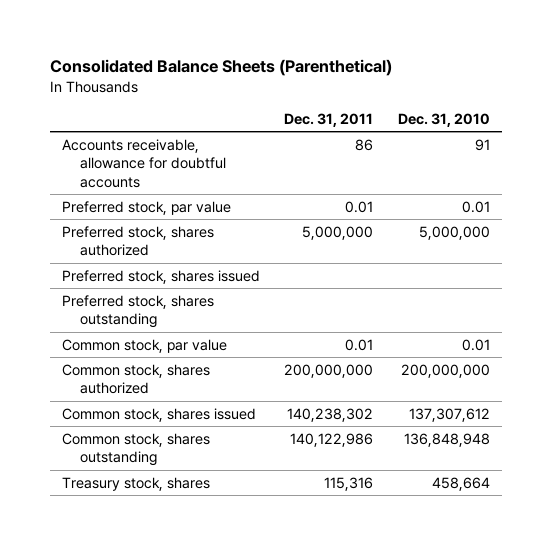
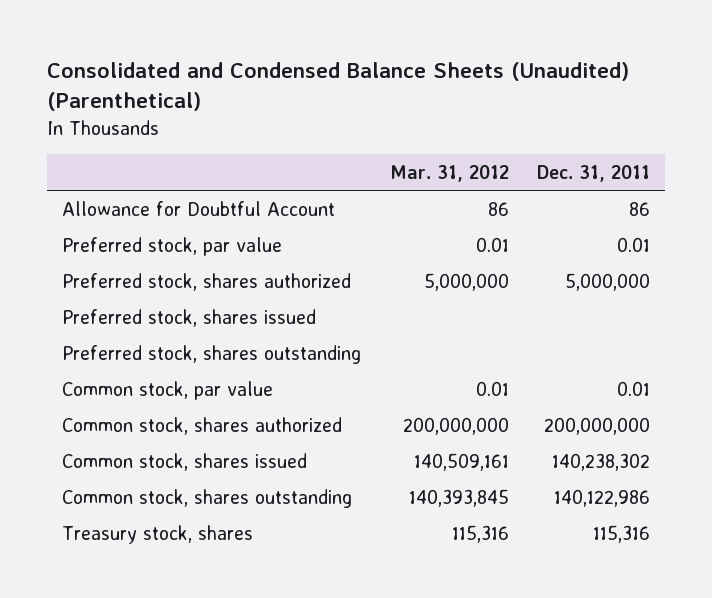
- Consolidated Balance Sheets (Parenthetical)
+ Consolidated and Condensed Balance Sheets (Unaudited) (Parenthetical)
- | Dec. 31, 2011 | Dec. 31, 2010
+ | Mar. 31, 2012 | Dec. 31, 2011
- Accounts receivable, allowance for doubtful accounts | 86 | 91
+ Allowance for Doubtful Account | 86 | 86

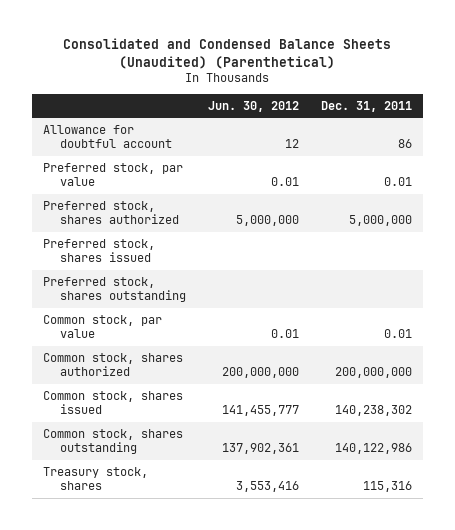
- | Mar. 31, 2012 | Dec. 31, 2011
+ | Jun. 30, 2012 | Dec. 31, 2011
- Allowance for Doubtful Account | 86 | 86
+ Allowance for doubtful account | 12 | 86

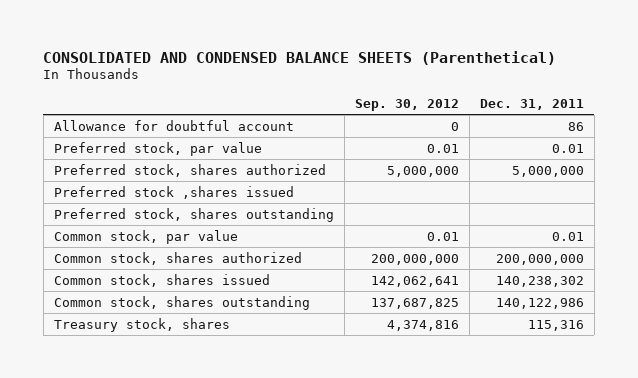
- Consolidated and Condensed Balance Sheets (Unaudited) (Parenthetical)
+ CONSOLIDATED AND CONDENSED BALANCE SHEETS (Parenthetical)
- | Jun. 30, 2012 | Dec. 31, 2011
+ | Sep. 30, 2012 | Dec. 31, 2011
- Preferred stock, shares issued
+ Preferred stock ,shares issued

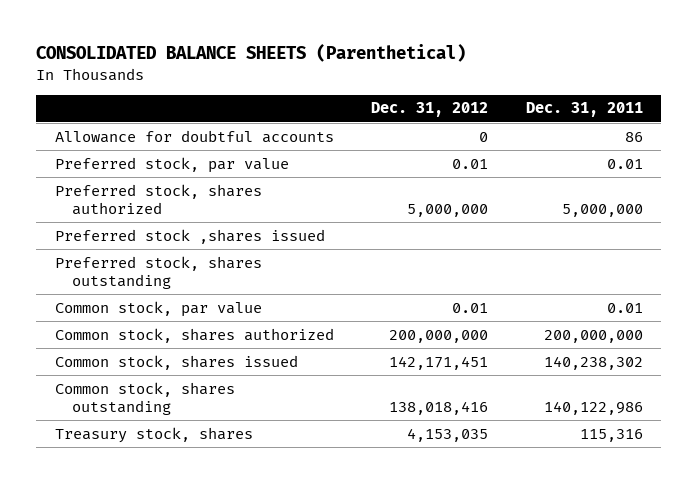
- CONSOLIDATED AND CONDENSED BALANCE SHEETS (Parenthetical)
+ CONSOLIDATED BALANCE SHEETS (Parenthetical)
- | Sep. 30, 2012 | Dec. 31, 2011
+ | Dec. 31, 2012 | Dec. 31, 2011
- Allowance for doubtful account | 0 | 86
+ Allowance for doubtful accounts | 0 | 86

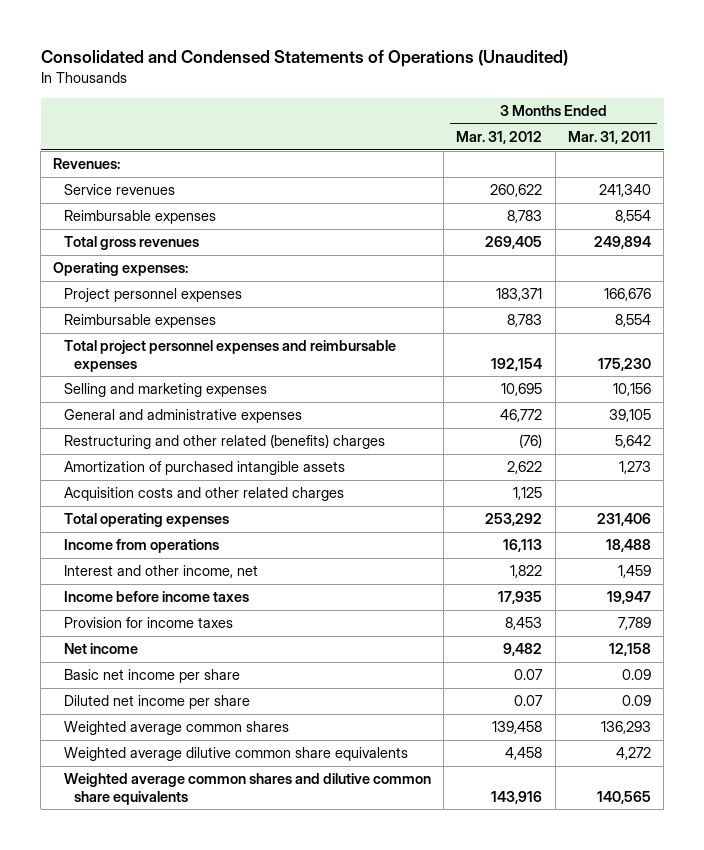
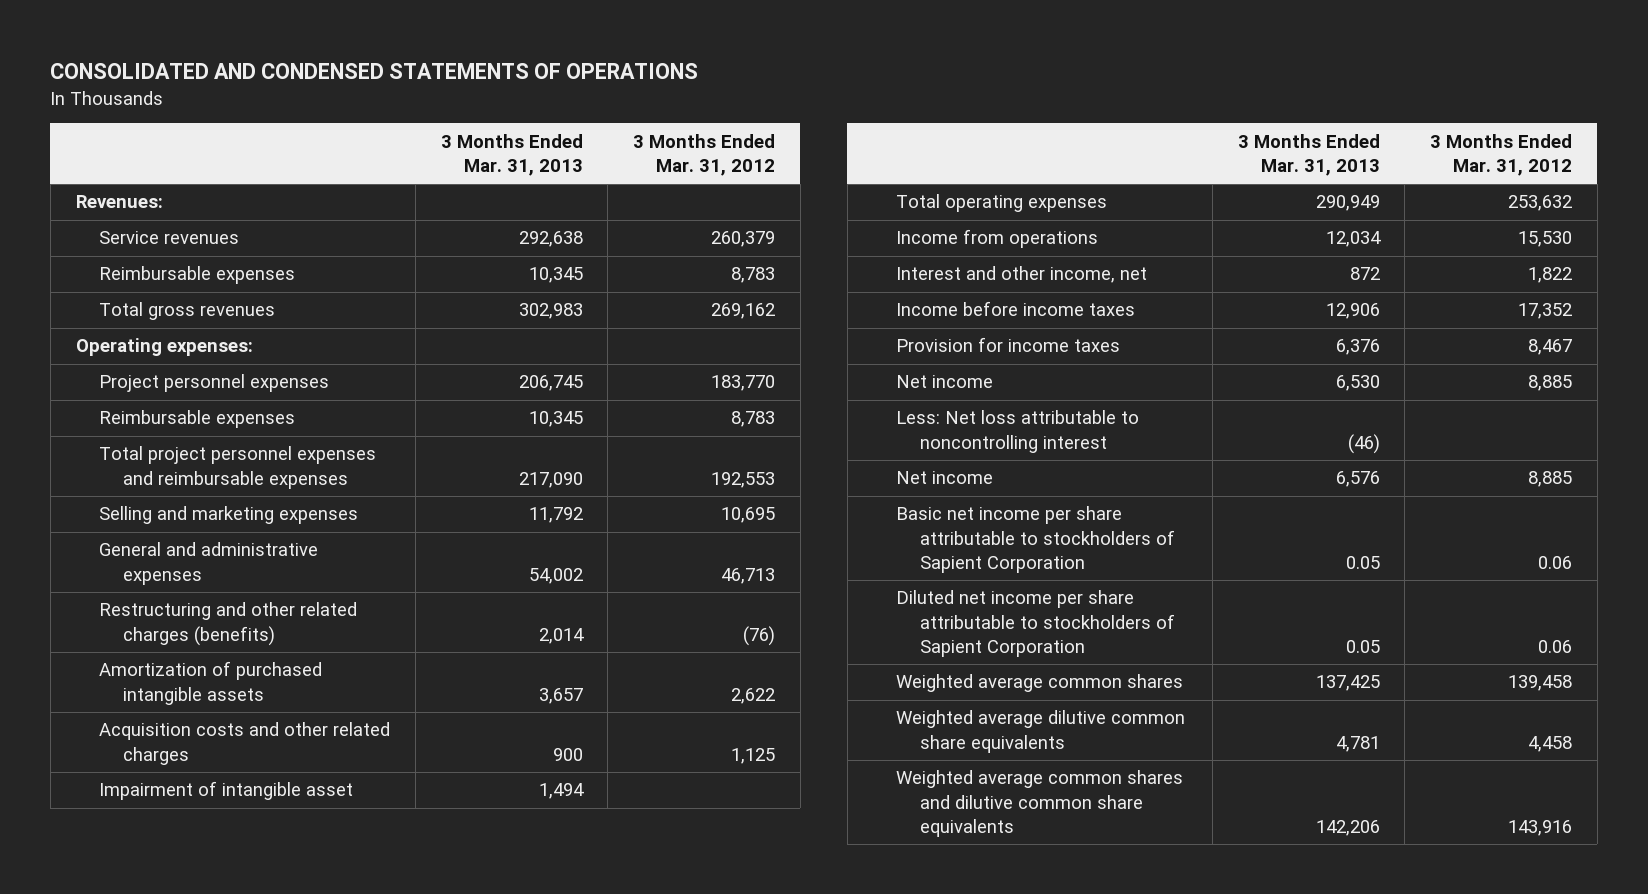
- Consolidated and Condensed Statements of Operations (Unaudited)
+ CONSOLIDATED AND CONDENSED STATEMENTS OF OPERATIONS
- | 3 Months Ended Mar. 31, 2012 | 3 Months Ended Mar. 31, 2011
+ | 3 Months Ended Mar. 31, 2013 | 3 Months Ended Mar. 31, 2012
- Service revenues | 260,622 | 241,340
+ Service revenues | 292,638 | 260,379
- Total gross revenues | 269,405 | 249,894
+ Total gross revenues | 302,983 | 269,162
- Project personnel expenses | 183,371 | 166,676
+ Project personnel expenses | 206,745 | 183,770
- Total project personnel expenses and reimbursable expenses | 192,154 | 175,230
+ Total project personnel expenses and reimbursable expenses | 217,090 | 192,553
- General and administrative expenses | 46,772 | 39,105
- Restructuring and other related (benefits) charges | (76) | 5,642
+ General and administrative expenses | 54,002 | 46,713
+ Restructuring and other related charges (benefits) | 2,014 | (76)
- Total operating expenses | 253,292 | 231,406
- Income from operations | 16,113 | 18,488
+ Impairment of intangible asset | 1,494 |
+ Total operating expenses | 290,949 | 253,632
+ Income from operations | 12,034 | 15,530
- Income before income taxes | 17,935 | 19,947
- Provision for income taxes | 8,453 | 7,789
- Net income | 9,482 | 12,158
- Basic net income per share | 0.07 | 0.09
- Diluted net income per share | 0.07 | 0.09
+ Income before income taxes | 12,906 | 17,352
+ Provision for income taxes | 6,376 | 8,467
+ Net income | 6,530 | 8,885
+ Less: Net loss attributable to noncontrolling interest | (46) |
+ Net income | 6,576 | 8,885
+ Basic net income per share attributable to stockholders of Sapient Corporation | 0.05 | 0.06
+ Diluted net income per share attributable to stockholders of Sapient Corporation | 0.05 | 0.06

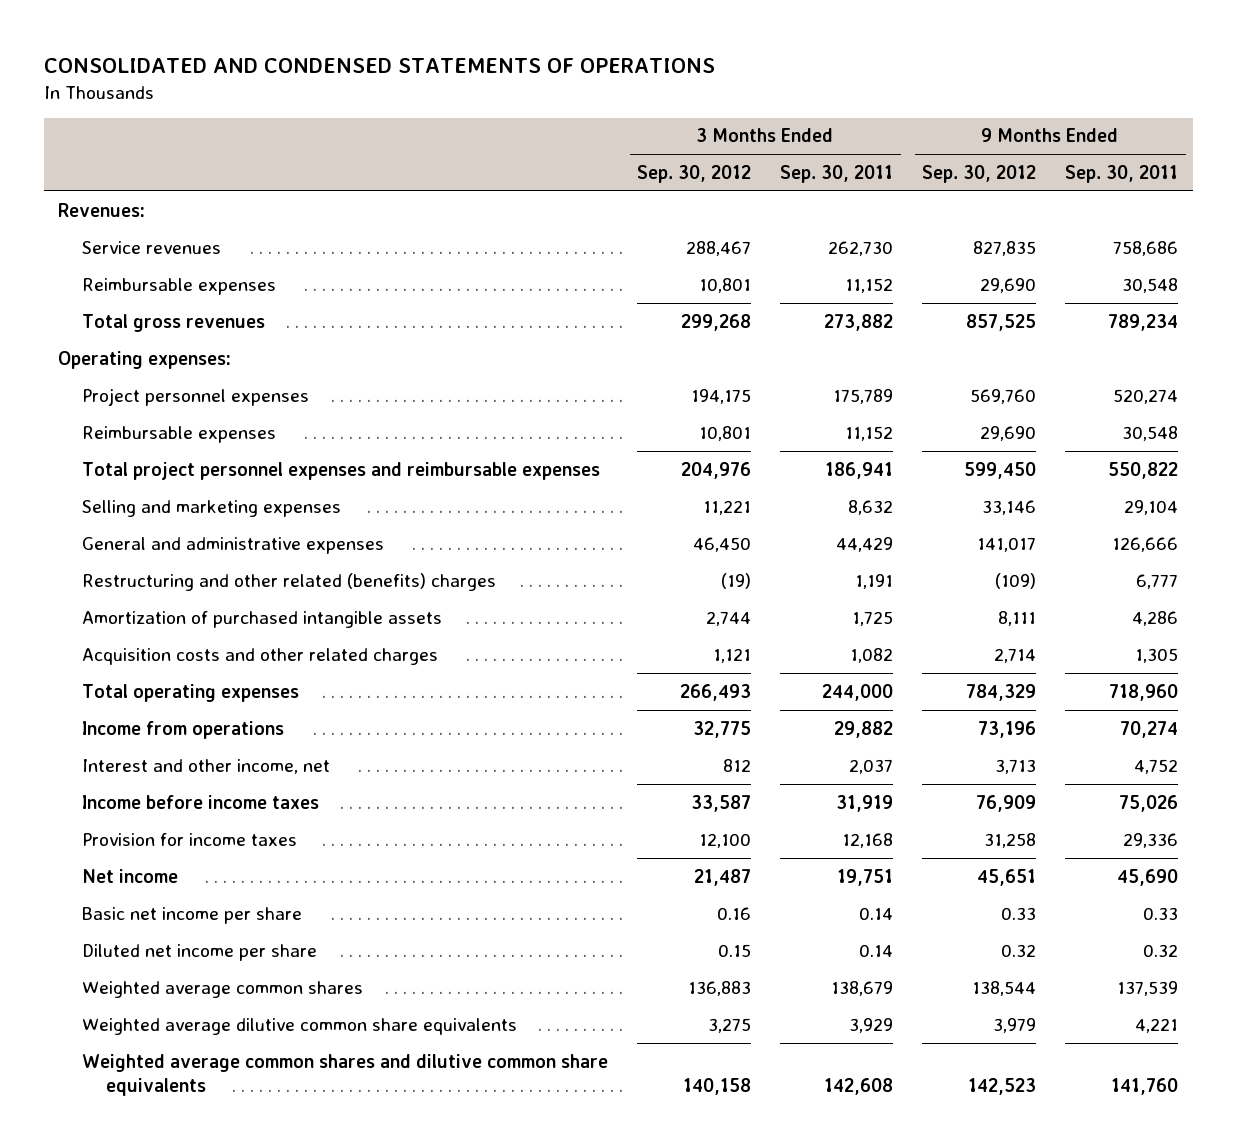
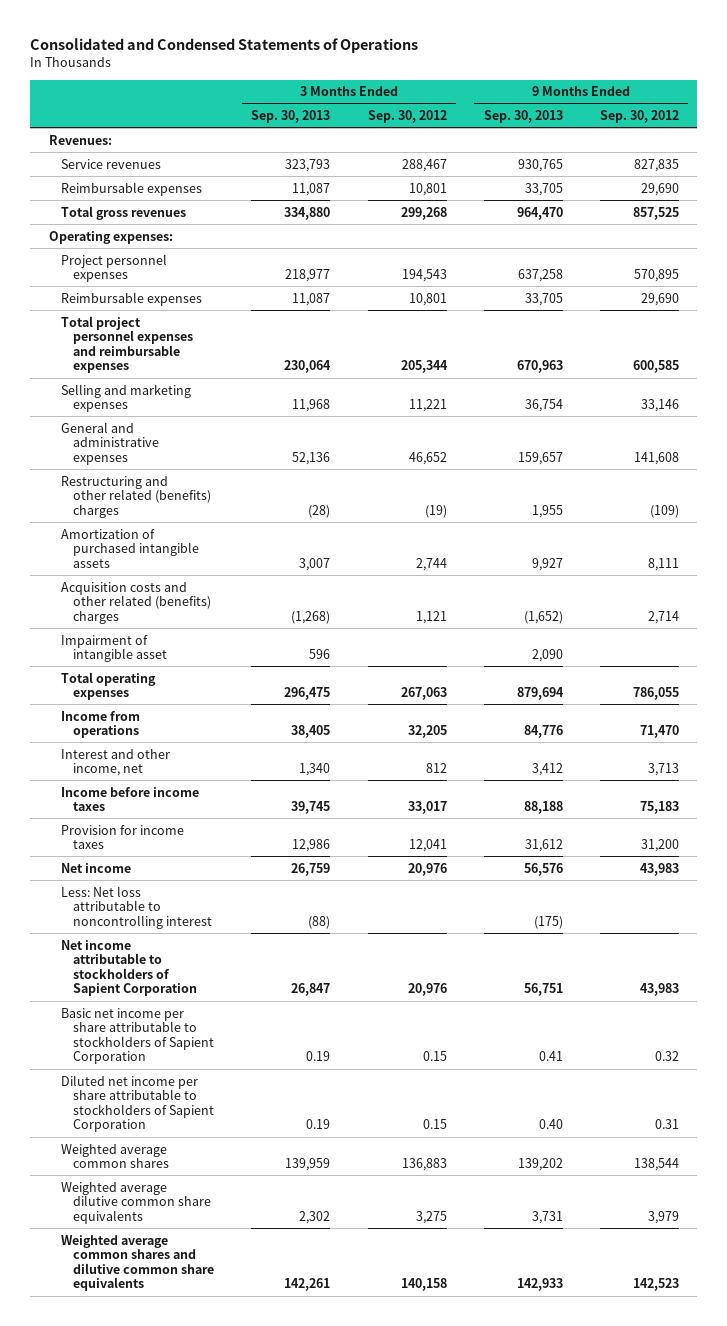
- CONSOLIDATED AND CONDENSED STATEMENTS OF OPERATIONS
+ Consolidated and Condensed Statements of Operations
- | 3 Months Ended Sep. 30, 2012 | 3 Months Ended Sep. 30, 2011 | 9 Months Ended Sep. 30, 2012 | 9 Months Ended Sep. 30, 2011
+ | 3 Months Ended Sep. 30, 2013 | 3 Months Ended Sep. 30, 2012 | 9 Months Ended Sep. 30, 2013 | 9 Months Ended Sep. 30, 2012
- Project personnel expenses | 194,175 | 175,789 | 569,760 | 520,274
+ Project personnel expenses | 218,977 | 194,543 | 637,258 | 570,895
- Total project personnel expenses and reimbursable expenses | 204,976 | 186,941 | 599,450 | 550,822
+ Total project personnel expenses and reimbursable expenses | 230,064 | 205,344 | 670,963 | 600,585
- General and administrative expenses | 46,450 | 44,429 | 141,017 | 126,666
+ General and administrative expenses | 52,136 | 46,652 | 159,657 | 141,608
- Acquisition costs and other related charges | 1,121 | 1,082 | 2,714 | 1,305
- Total operating expenses | 266,493 | 244,000 | 784,329 | 718,960
- Income from operations | 32,775 | 29,882 | 73,196 | 70,274
+ Acquisition costs and other related (benefits) charges | (1,268) | 1,121 | (1,652) | 2,714
+ Impairment of intangible asset | 596 | | 2,090 |
+ Total operating expenses | 296,475 | 267,063 | 879,694 | 786,055
+ Income from operations | 38,405 | 32,205 | 84,776 | 71,470
- Income before income taxes | 33,587 | 31,919 | 76,909 | 75,026
- Provision for income taxes | 12,100 | 12,168 | 31,258 | 29,336
- Net income | 21,487 | 19,751 | 45,651 | 45,690
- Basic net income per share | 0.16 | 0.14 | 0.33 | 0.33
- Diluted net income per share | 0.15 | 0.14 | 0.32 | 0.32
+ Income before income taxes | 39,745 | 33,017 | 88,188 | 75,183
+ Provision for income taxes | 12,986 | 12,041 | 31,612 | 31,200
+ Net income | 26,759 | 20,976 | 56,576 | 43,983
+ Less: Net loss attributable to noncontrolling interest | (88) | | (175) |
+ Net income attributable to stockholders of Sapient Corporation | 26,847 | 20,976 | 56,751 | 43,983
+ Basic net income per share attributable to stockholders of Sapient Corporation | 0.19 | 0.15 | 0.41 | 0.32
+ Diluted net income per share attributable to stockholders of Sapient Corporation | 0.19 | 0.15 | 0.40 | 0.31

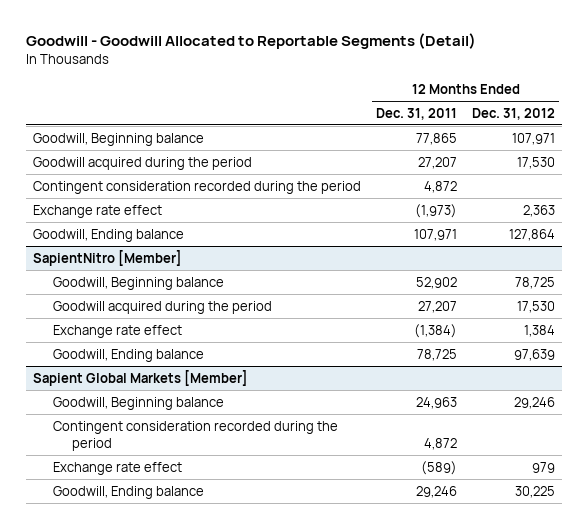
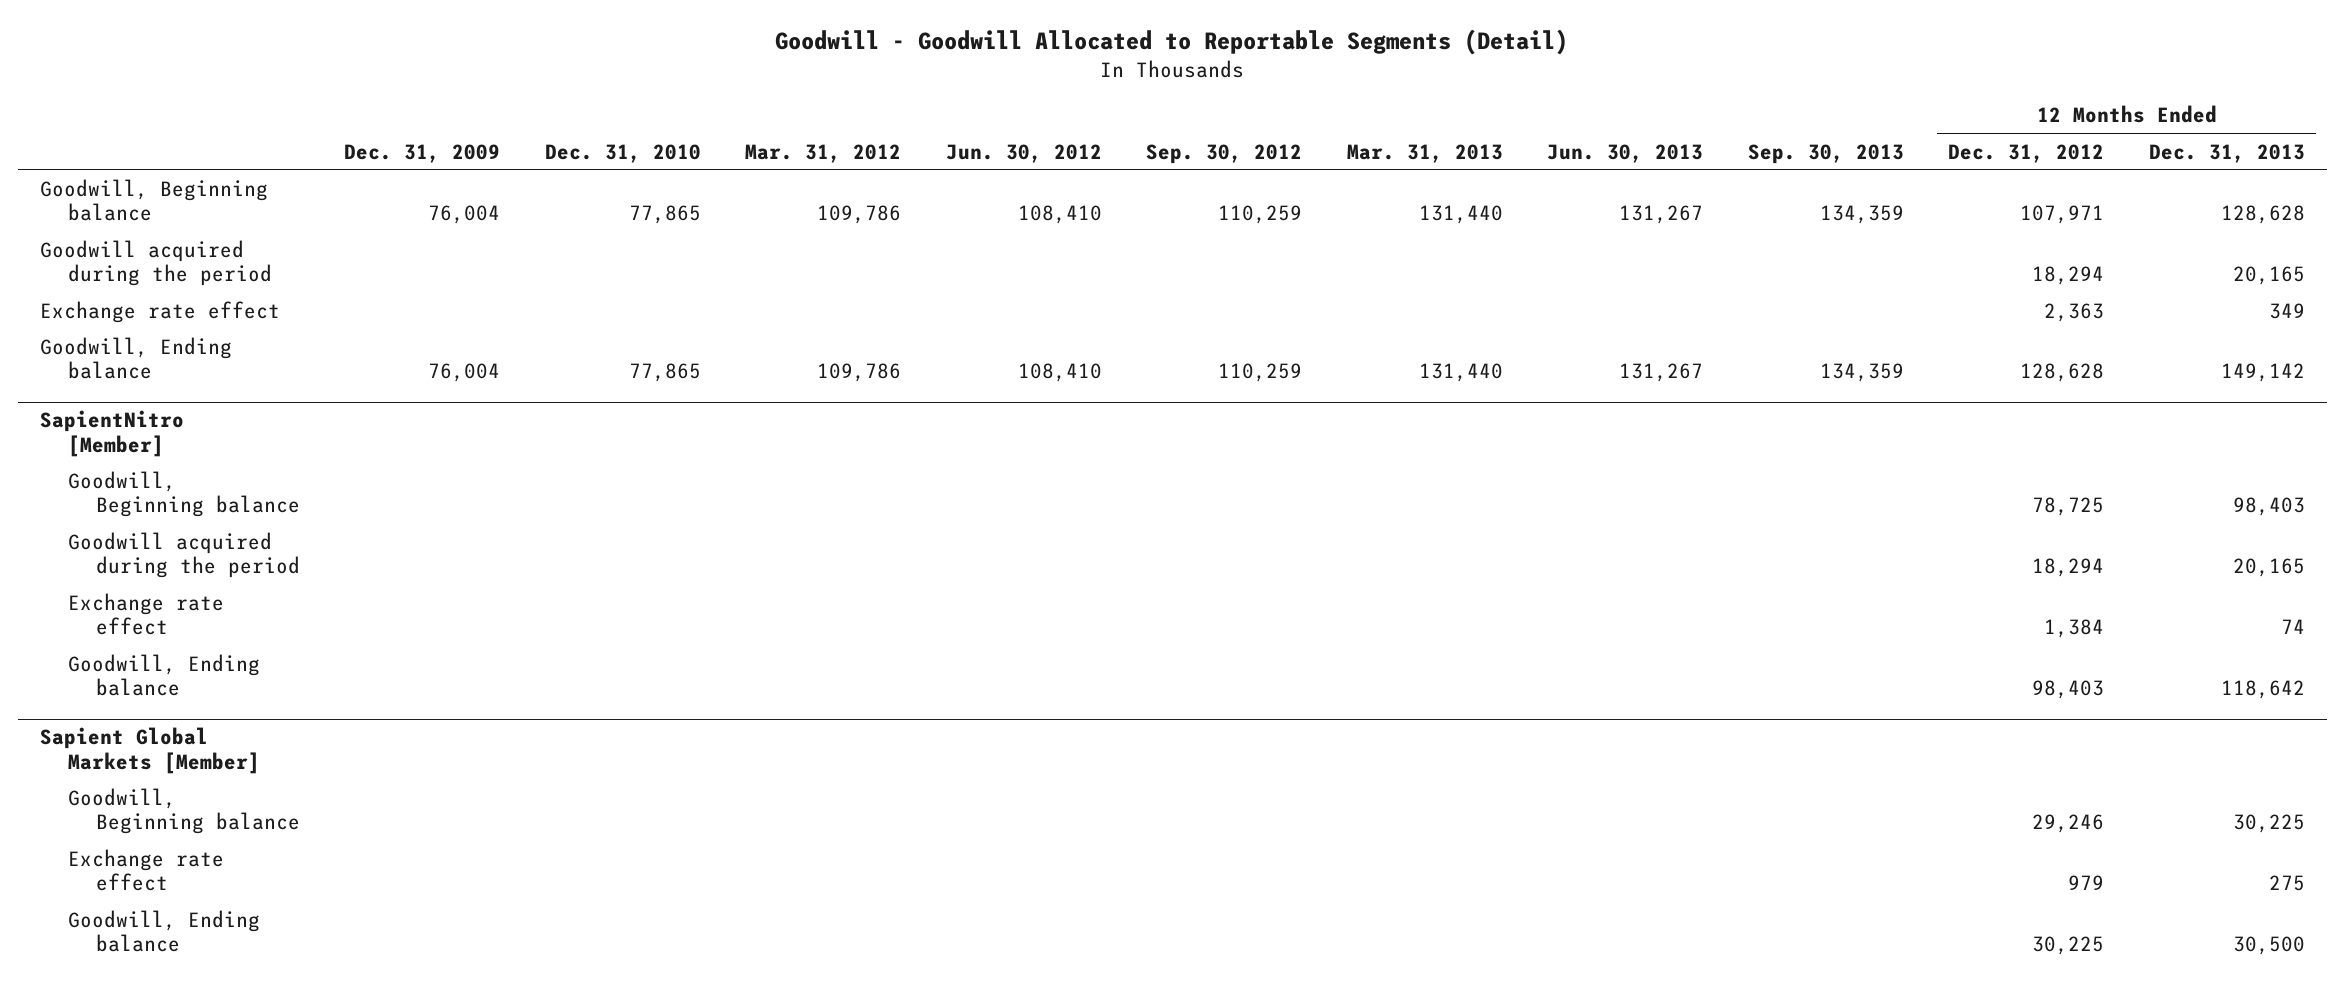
- | 12 Months Ended Dec. 31, 2011 | 12 Months Ended Dec. 31, 2012
+ | Dec. 31, 2009 | Dec. 31, 2010 | Mar. 31, 2012 | Jun. 30, 2012 | Sep. 30, 2012 | Mar. 31, 2013 | Jun. 30, 2013 | Sep. 30, 2013 | 12 Months Ended Dec. 31, 2012 | 12 Months Ended Dec. 31, 2013
- Goodwill acquired during the period | 27,207 | 17,530
- Contingent consideration recorded during the period | 4,872 |
+ Goodwill acquired during the period | | | | | | | | | 18,294 | 20,165
- Goodwill, Ending balance | 107,971 | 127,864
+ Goodwill, Ending balance | 76,004 | 77,865 | 109,786 | 108,410 | 110,259 | 131,440 | 131,267 | 134,359 | 128,628 | 149,142
@ SapientNitro [Member]
- Goodwill acquired during the period | 27,207 | 17,530
+ Goodwill acquired during the period | | | | | | | | | 18,294 | 20,165
- Goodwill, Ending balance | 78,725 | 97,639
+ Goodwill, Ending balance | | | | | | | | | 98,403 | 118,642
@ Sapient Global Markets [Member]
- Contingent consideration recorded during the period | 4,872 |

